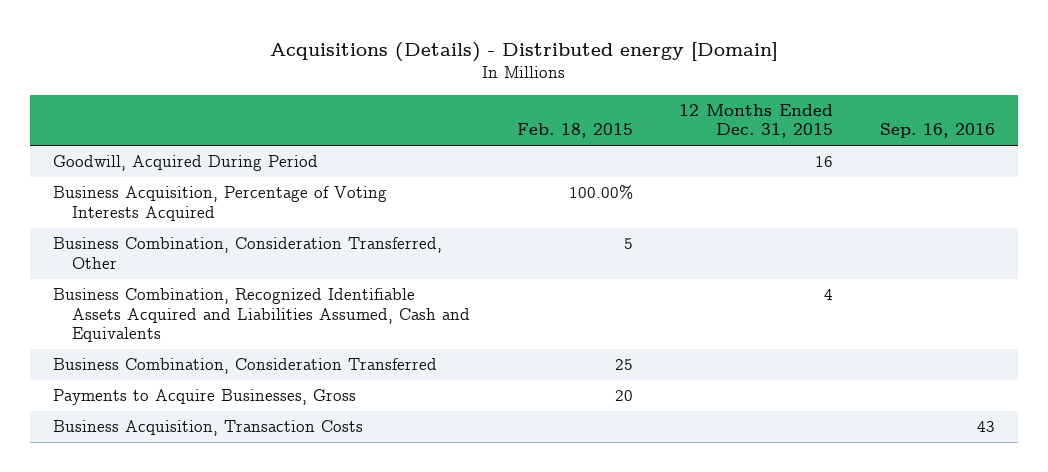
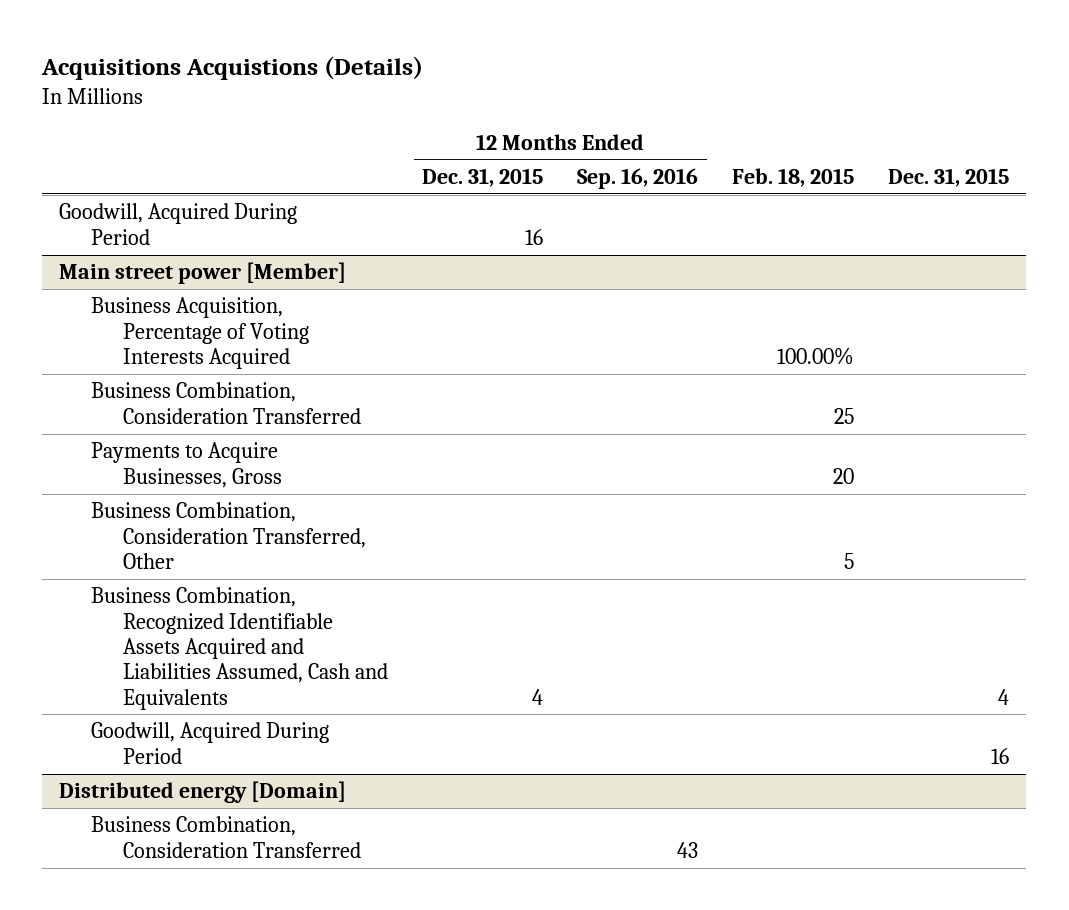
- Acquisitions (Details) - Distributed energy [Domain]
+ Acquisitions Acquistions (Details)
- | Feb. 18, 2015 | 12 Months Ended Dec. 31, 2015 | Sep. 16, 2016
+ | 12 Months Ended Dec. 31, 2015 | 12 Months Ended Sep. 16, 2016 | Feb. 18, 2015 | Dec. 31, 2015
- Business Acquisition, Percentage of Voting Interests Acquired | 100.00% | |
- Business Combination, Consideration Transferred, Other | 5 | |
- Business Combination, Recognized Identifiable Assets Acquired and Liabilities Assumed, Cash and Equivalents | | 4 |
- Business Combination, Consideration Transferred | 25 | |
- Payments to Acquire Businesses, Gross | 20 | |
- Business Acquisition, Transaction Costs | | | 43
+ Main street power [Member]
+ Business Acquisition, Percentage of Voting Interests Acquired | | | 100.00% |
+ Business Combination, Consideration Transferred | | | 25 |
+ Payments to Acquire Businesses, Gross | | | 20 |
+ Business Combination, Consideration Transferred, Other | | | 5 |
+ Business Combination, Recognized Identifiable Assets Acquired and Liabilities Assumed, Cash and Equivalents | 4 | | | 4
+ Goodwill, Acquired During Period | | | | 16
+ Distributed energy [Domain]
+ Business Combination, Consideration Transferred | | 43 | |

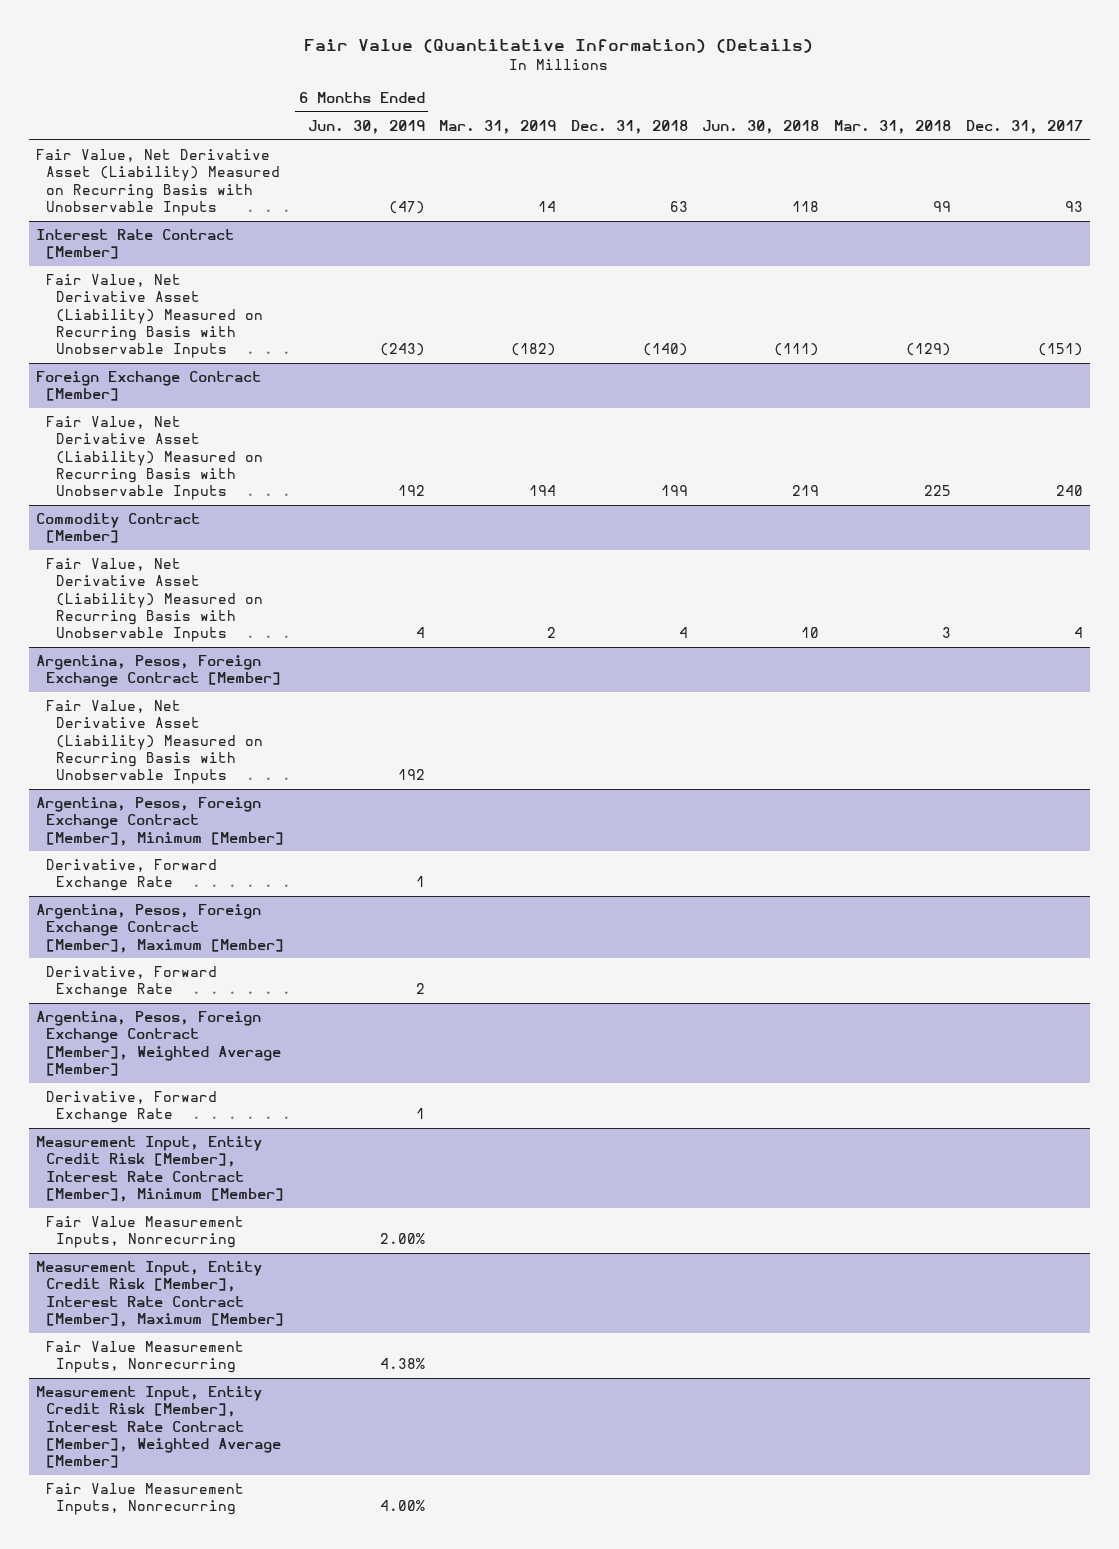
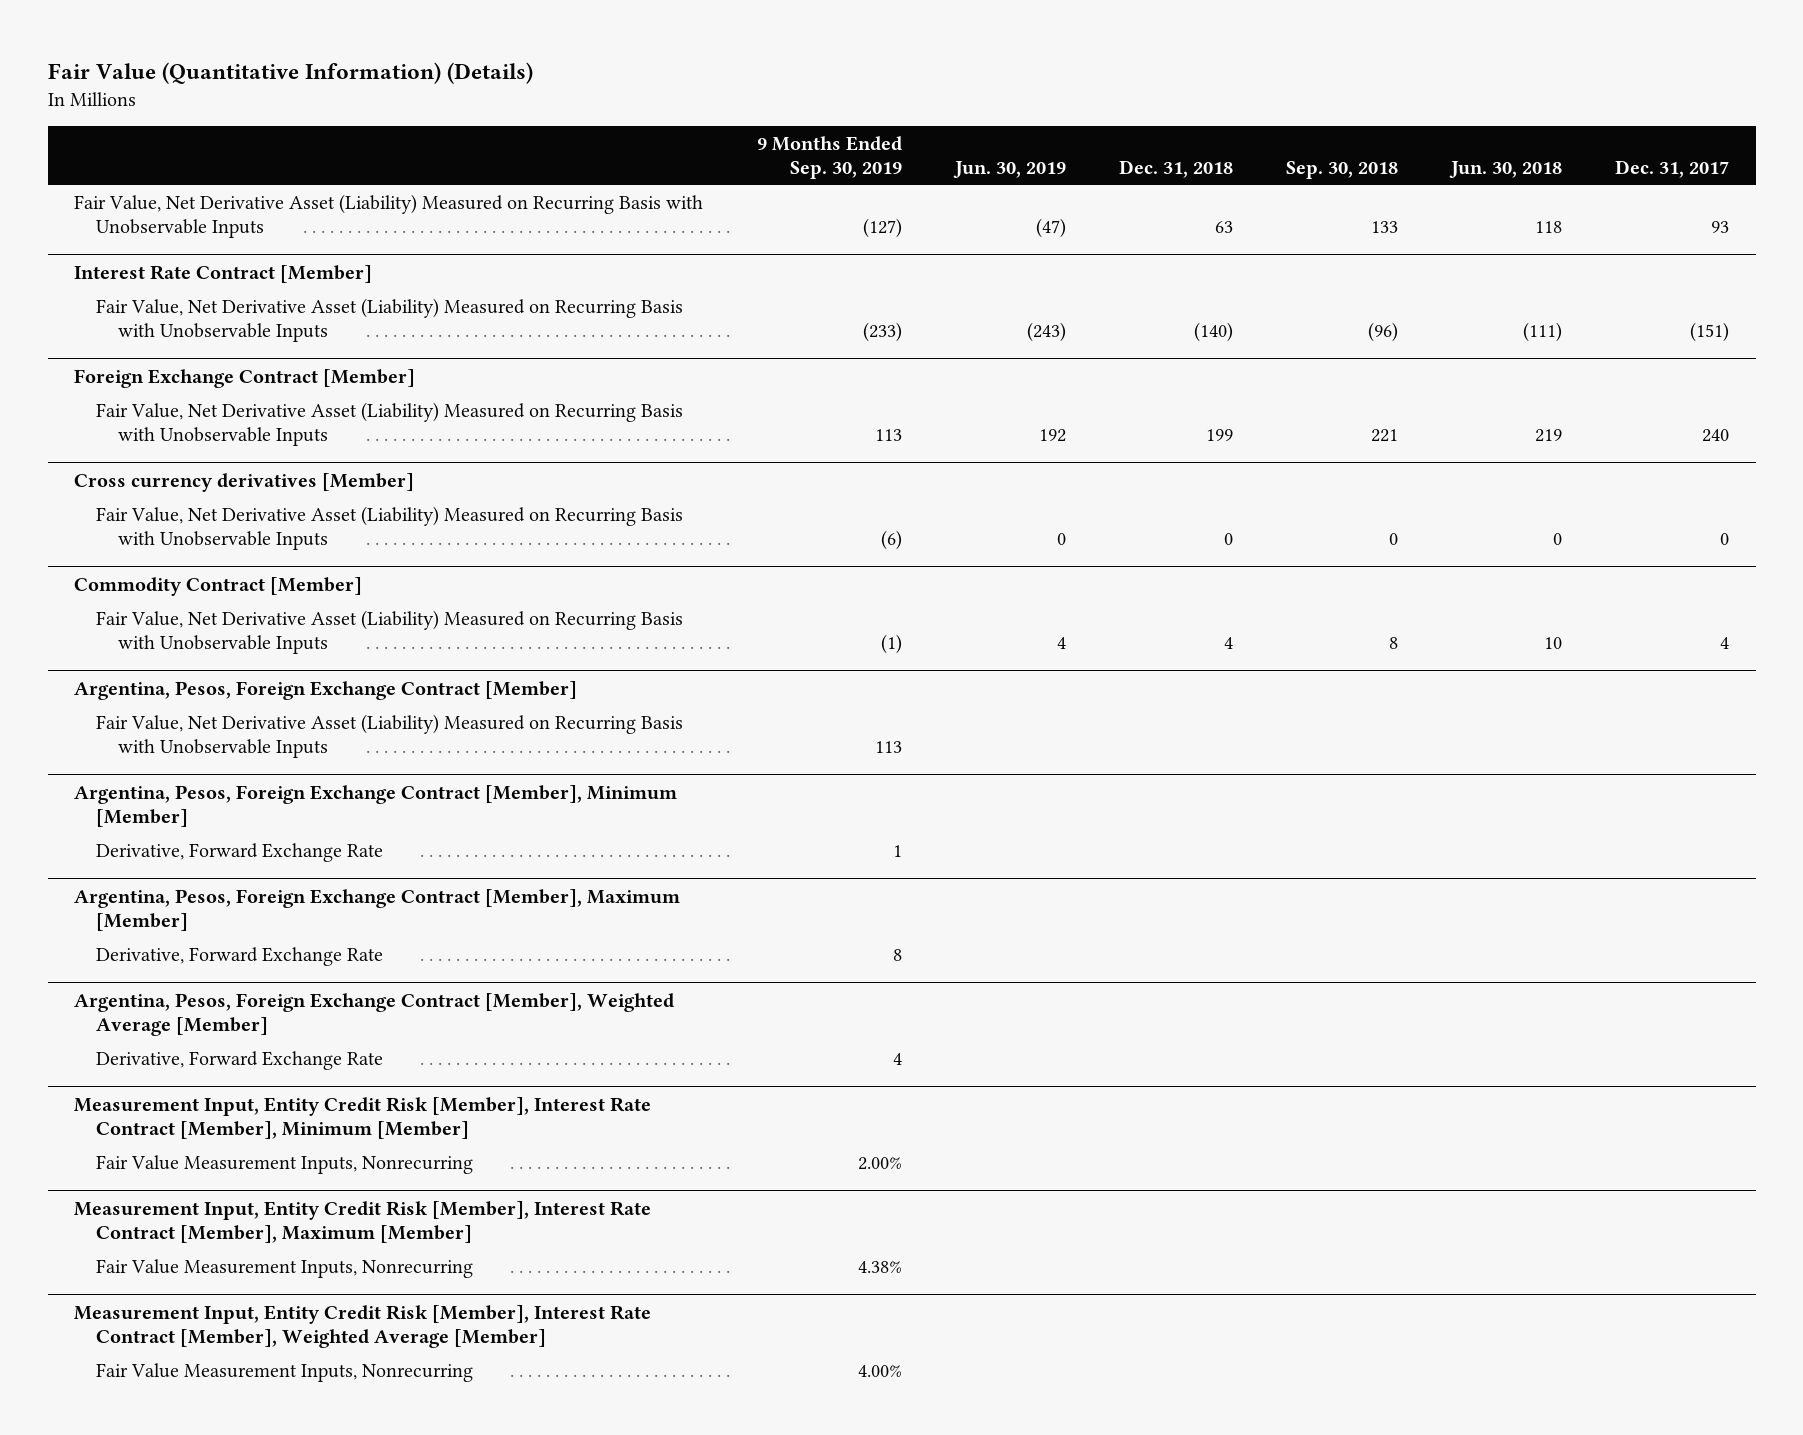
- | 6 Months Ended Jun. 30, 2019 | Mar. 31, 2019 | Dec. 31, 2018 | Jun. 30, 2018 | Mar. 31, 2018 | Dec. 31, 2017
+ | 9 Months Ended Sep. 30, 2019 | Jun. 30, 2019 | Dec. 31, 2018 | Sep. 30, 2018 | Jun. 30, 2018 | Dec. 31, 2017
+ Cross currency derivatives [Member]
+ Fair Value, Net Derivative Asset (Liability) Measured on Recurring Basis with Unobservable Inputs | (6) | 0 | 0 | 0 | 0 | 0

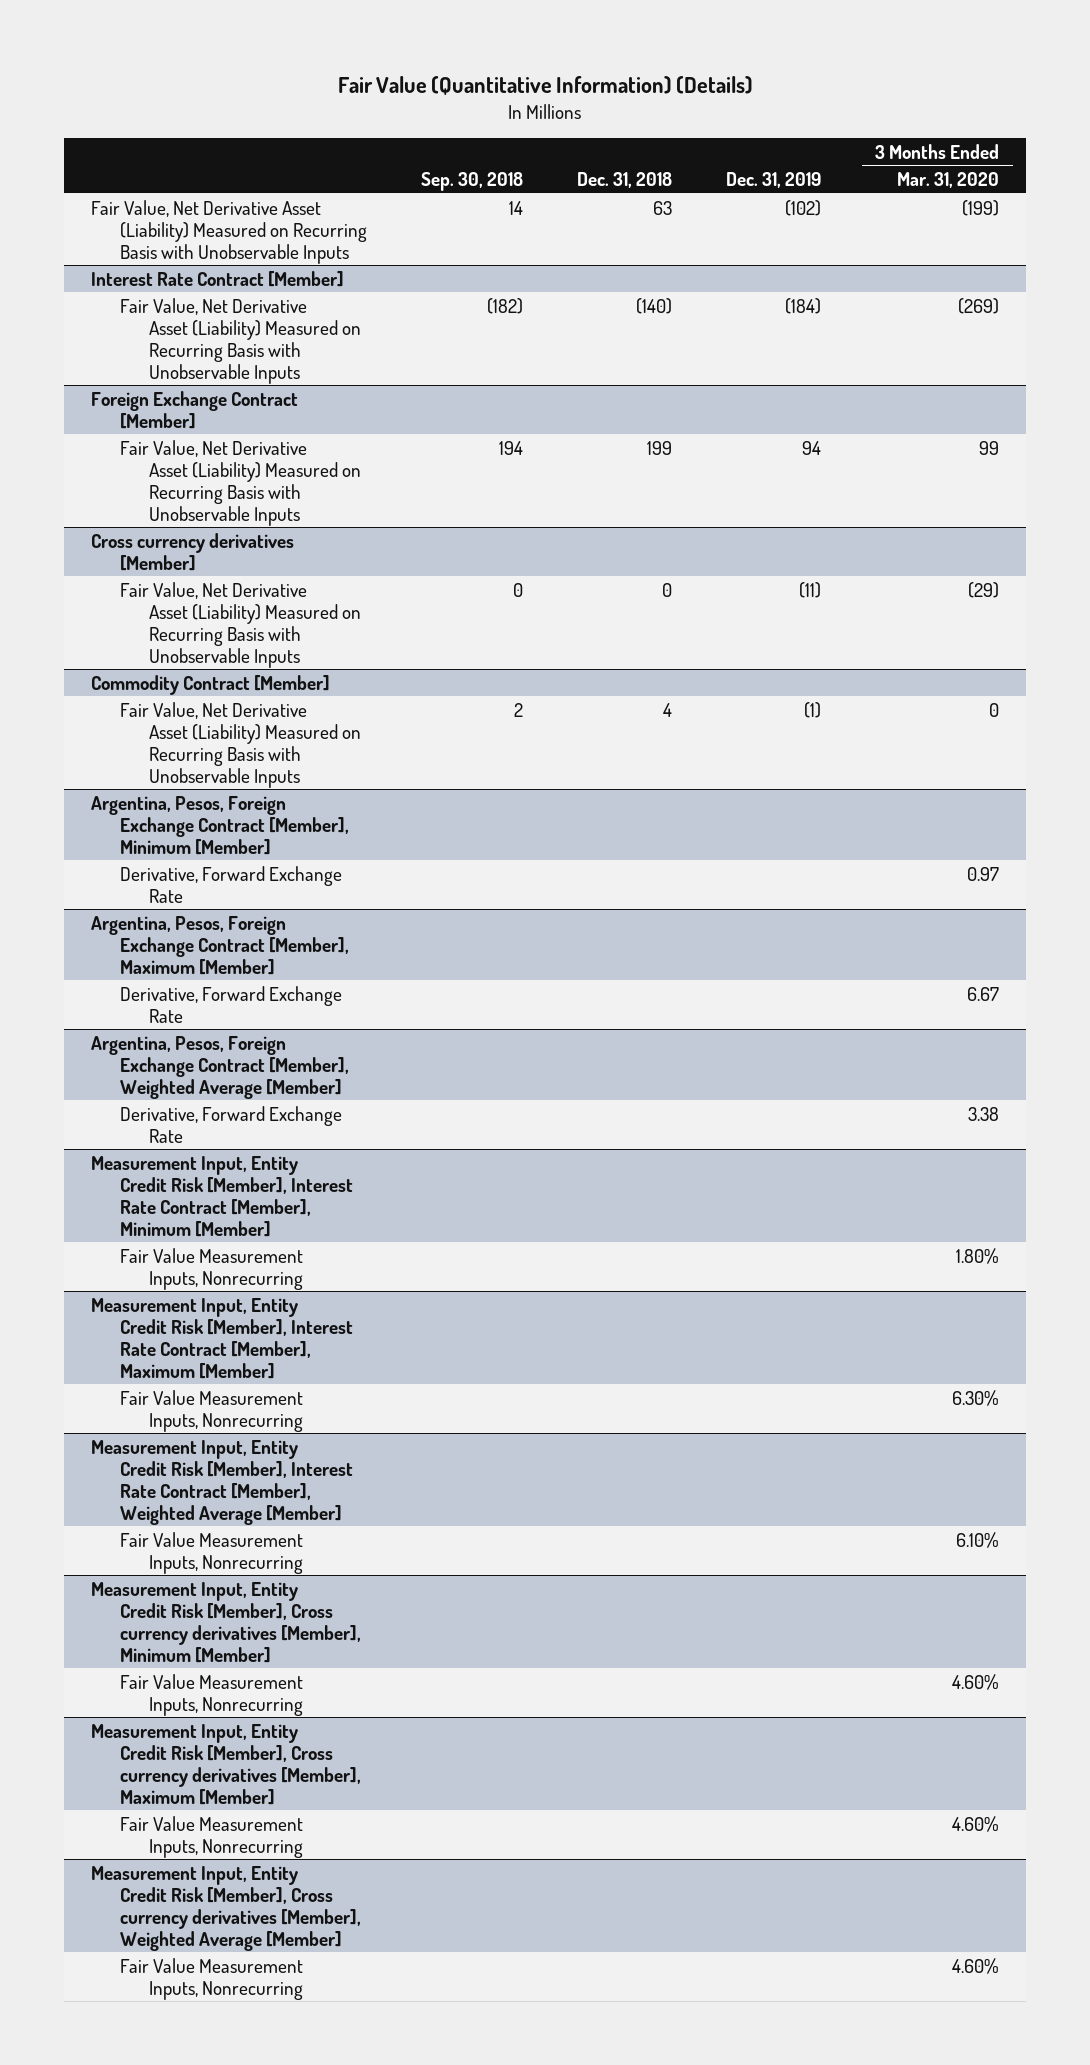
- | 9 Months Ended Sep. 30, 2019 | Jun. 30, 2019 | Dec. 31, 2018 | Sep. 30, 2018 | Jun. 30, 2018 | Dec. 31, 2017
+ | Sep. 30, 2018 | Dec. 31, 2018 | Dec. 31, 2019 | 3 Months Ended Mar. 31, 2020
- Fair Value, Net Derivative Asset (Liability) Measured on Recurring Basis with Unobservable Inputs | (127) | (47) | 63 | 133 | 118 | 93
+ Fair Value, Net Derivative Asset (Liability) Measured on Recurring Basis with Unobservable Inputs | 14 | 63 | (102) | (199)
@ Interest Rate Contract [Member]
- Fair Value, Net Derivative Asset (Liability) Measured on Recurring Basis with Unobservable Inputs | (233) | (243) | (140) | (96) | (111) | (151)
+ Fair Value, Net Derivative Asset (Liability) Measured on Recurring Basis with Unobservable Inputs | (182) | (140) | (184) | (269)
@ Foreign Exchange Contract [Member]
- Fair Value, Net Derivative Asset (Liability) Measured on Recurring Basis with Unobservable Inputs | 113 | 192 | 199 | 221 | 219 | 240
+ Fair Value, Net Derivative Asset (Liability) Measured on Recurring Basis with Unobservable Inputs | 194 | 199 | 94 | 99
@ Commodity Contract [Member]
- Fair Value, Net Derivative Asset (Liability) Measured on Recurring Basis with Unobservable Inputs | (1) | 4 | 4 | 8 | 10 | 4
- Argentina, Pesos, Foreign Exchange Contract [Member]
- Fair Value, Net Derivative Asset (Liability) Measured on Recurring Basis with Unobservable Inputs | 113 | | | | |
@ Commodity Contract [Member]
+ Fair Value, Net Derivative Asset (Liability) Measured on Recurring Basis with Unobservable Inputs | 2 | 4 | (1) | 0
+ Measurement Input, Entity Credit Risk [Member], Cross currency derivatives [Member], Minimum [Member]
+ Fair Value Measurement Inputs, Nonrecurring | | | | 4.60%
+ Measurement Input, Entity Credit Risk [Member], Cross currency derivatives [Member], Maximum [Member]
+ Fair Value Measurement Inputs, Nonrecurring | | | | 4.60%
+ Measurement Input, Entity Credit Risk [Member], Cross currency derivatives [Member], Weighted Average [Member]
+ Fair Value Measurement Inputs, Nonrecurring | | | | 4.60%

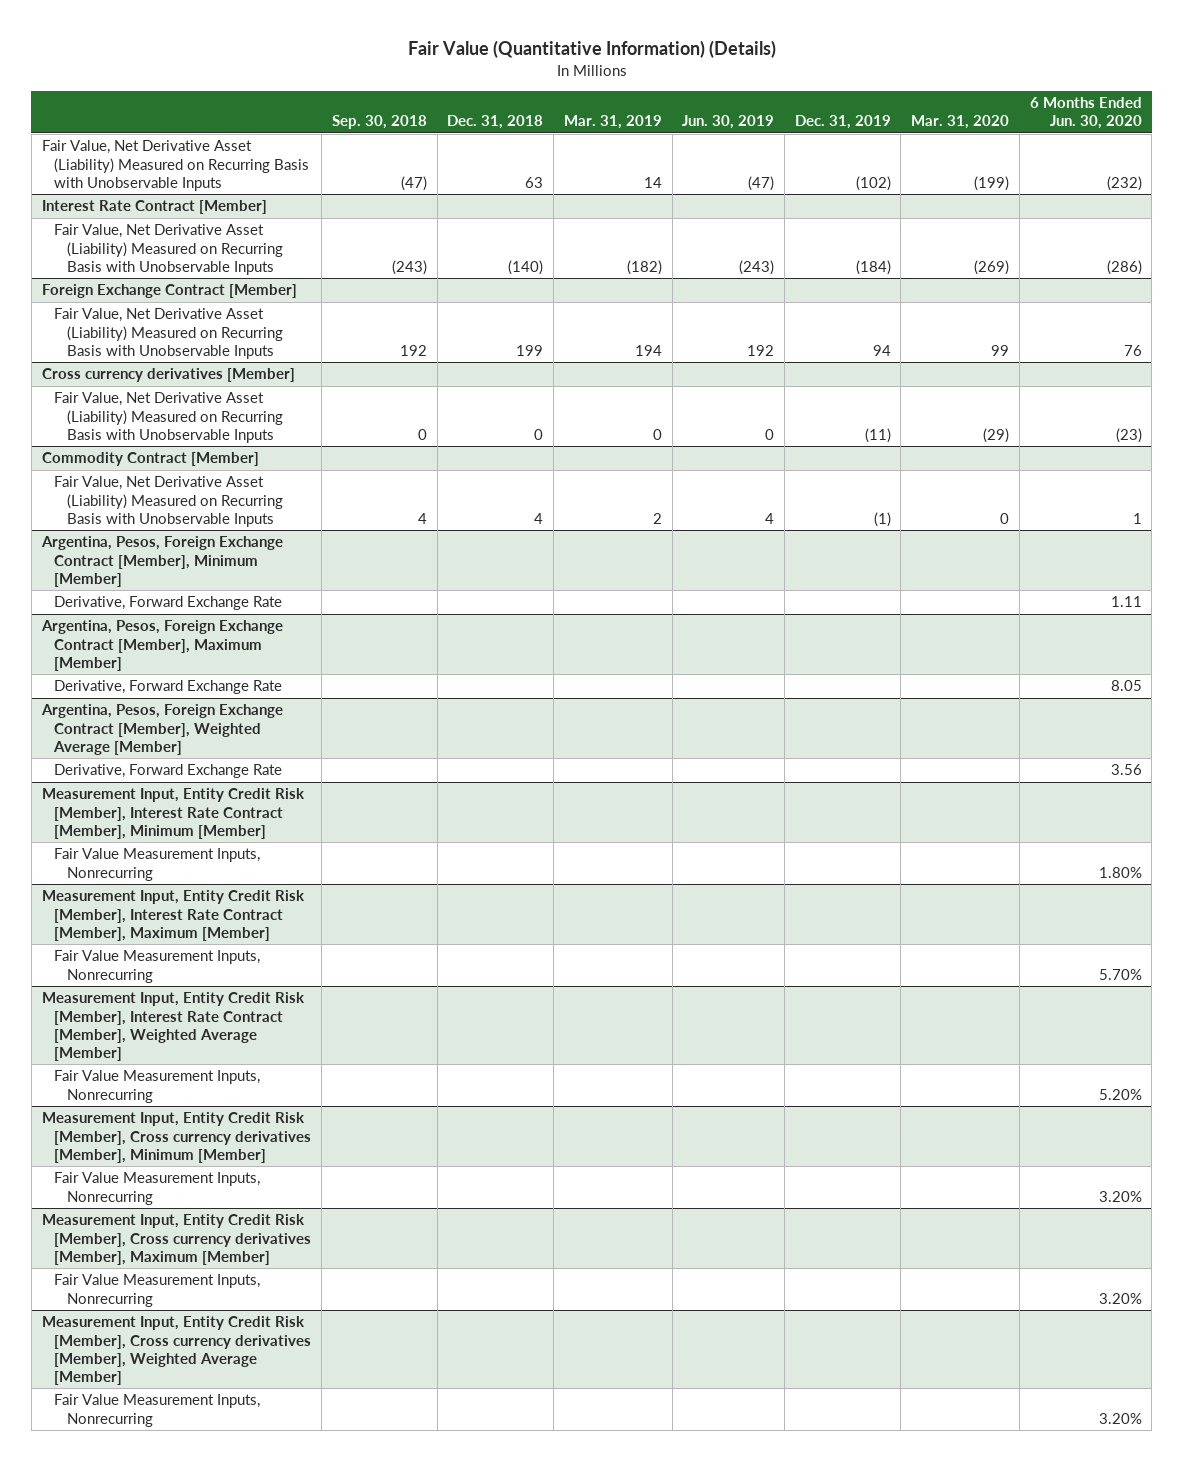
- | Sep. 30, 2018 | Dec. 31, 2018 | Dec. 31, 2019 | 3 Months Ended Mar. 31, 2020
+ | Sep. 30, 2018 | Dec. 31, 2018 | Mar. 31, 2019 | Jun. 30, 2019 | Dec. 31, 2019 | Mar. 31, 2020 | 6 Months Ended Jun. 30, 2020
- Fair Value, Net Derivative Asset (Liability) Measured on Recurring Basis with Unobservable Inputs | 14 | 63 | (102) | (199)
+ Fair Value, Net Derivative Asset (Liability) Measured on Recurring Basis with Unobservable Inputs | (47) | 63 | 14 | (47) | (102) | (199) | (232)
@ Interest Rate Contract [Member]
- Fair Value, Net Derivative Asset (Liability) Measured on Recurring Basis with Unobservable Inputs | (182) | (140) | (184) | (269)
+ Fair Value, Net Derivative Asset (Liability) Measured on Recurring Basis with Unobservable Inputs | (243) | (140) | (182) | (243) | (184) | (269) | (286)
@ Foreign Exchange Contract [Member]
- Fair Value, Net Derivative Asset (Liability) Measured on Recurring Basis with Unobservable Inputs | 194 | 199 | 94 | 99
+ Fair Value, Net Derivative Asset (Liability) Measured on Recurring Basis with Unobservable Inputs | 192 | 199 | 194 | 192 | 94 | 99 | 76
@ Commodity Contract [Member]
- Fair Value, Net Derivative Asset (Liability) Measured on Recurring Basis with Unobservable Inputs | 2 | 4 | (1) | 0
+ Fair Value, Net Derivative Asset (Liability) Measured on Recurring Basis with Unobservable Inputs | 4 | 4 | 2 | 4 | (1) | 0 | 1

